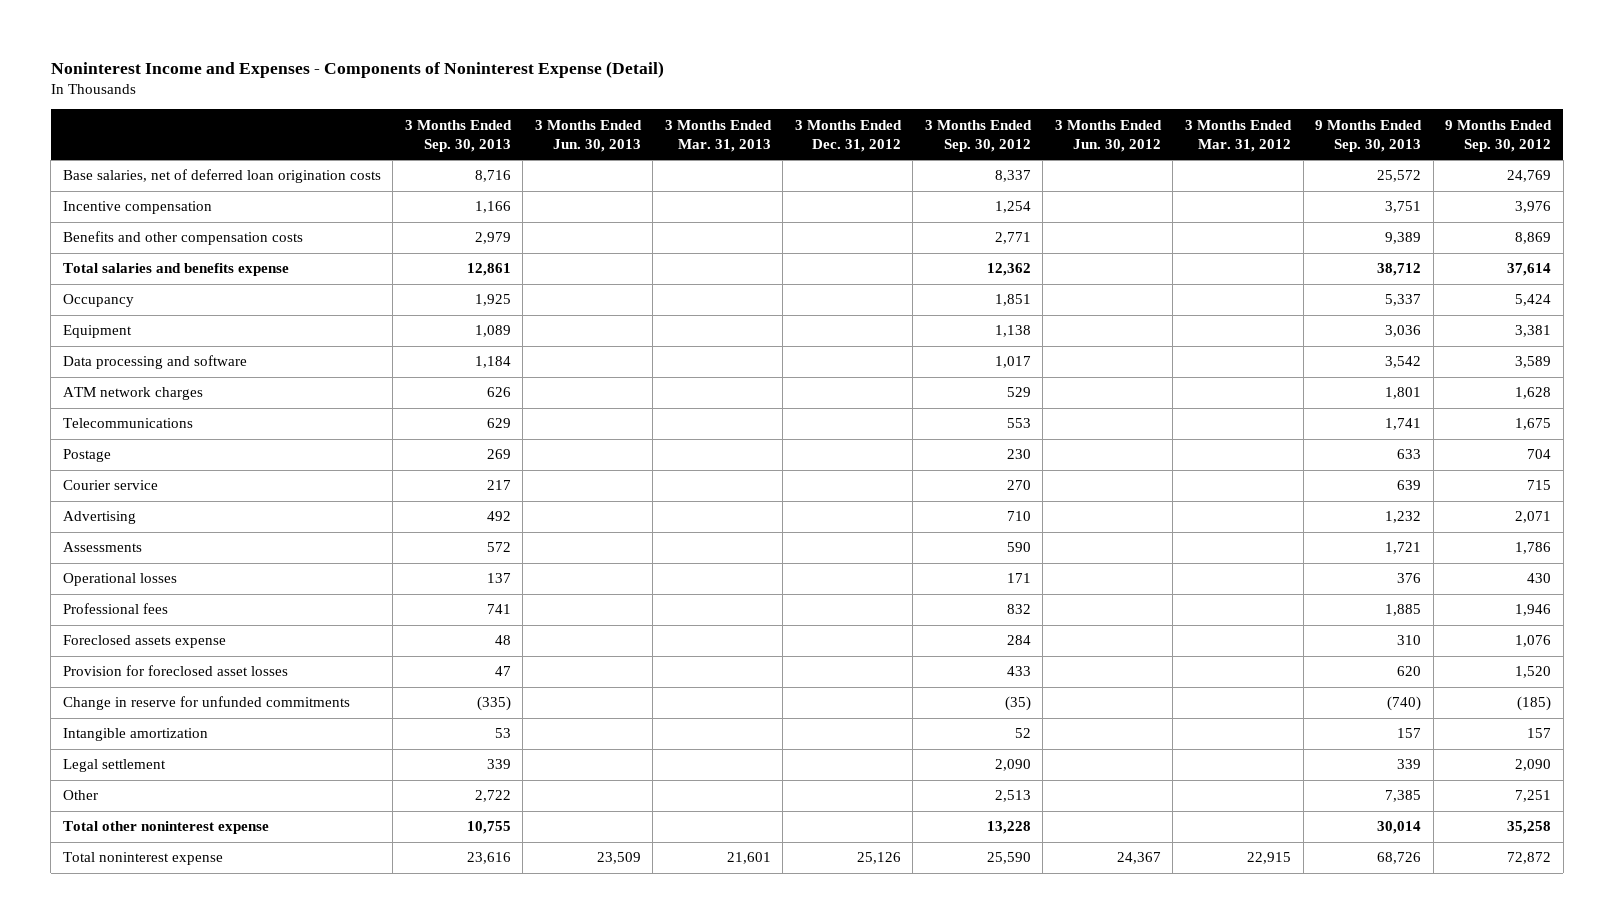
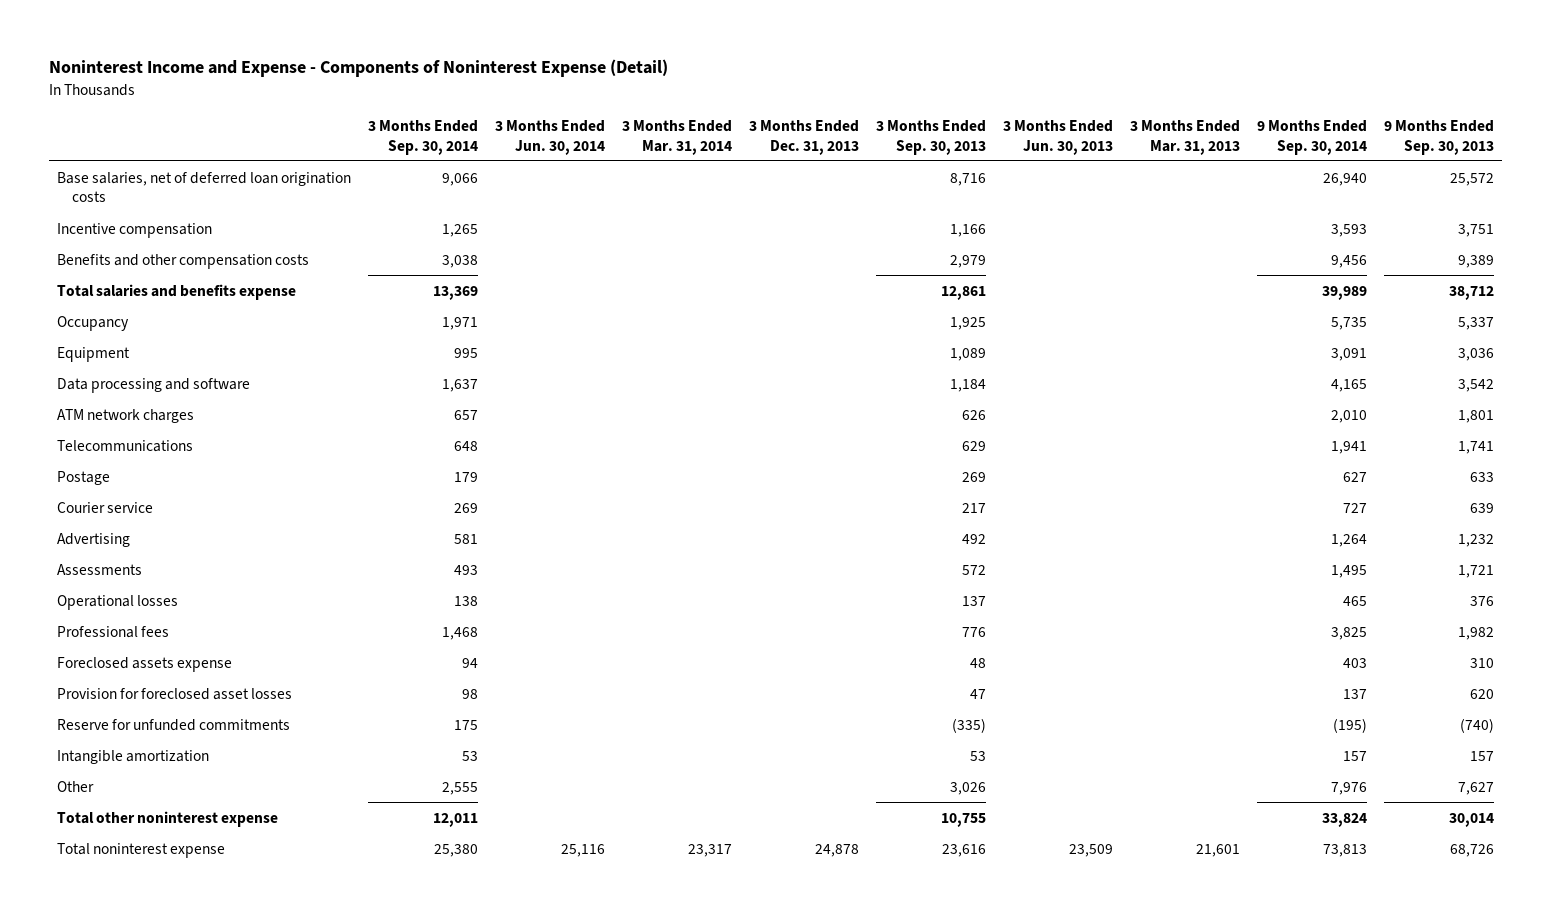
- Noninterest Income and Expenses - Components of Noninterest Expense (Detail)
+ Noninterest Income and Expense - Components of Noninterest Expense (Detail)
- | 3 Months Ended Sep. 30, 2013 | 3 Months Ended Jun. 30, 2013 | 3 Months Ended Mar. 31, 2013 | 3 Months Ended Dec. 31, 2012 | 3 Months Ended Sep. 30, 2012 | 3 Months Ended Jun. 30, 2012 | 3 Months Ended Mar. 31, 2012 | 9 Months Ended Sep. 30, 2013 | 9 Months Ended Sep. 30, 2012
+ | 3 Months Ended Sep. 30, 2014 | 3 Months Ended Jun. 30, 2014 | 3 Months Ended Mar. 31, 2014 | 3 Months Ended Dec. 31, 2013 | 3 Months Ended Sep. 30, 2013 | 3 Months Ended Jun. 30, 2013 | 3 Months Ended Mar. 31, 2013 | 9 Months Ended Sep. 30, 2014 | 9 Months Ended Sep. 30, 2013
- Professional fees | 741 | | | | 832 | | | 1,885 | 1,946
+ Professional fees | 1,468 | | | | 776 | | | 3,825 | 1,982
- Change in reserve for unfunded commitments | (335) | | | | (35) | | | (740) | (185)
+ Reserve for unfunded commitments | 175 | | | | (335) | | | (195) | (740)
- Legal settlement | 339 | | | | 2,090 | | | 339 | 2,090
- Other | 2,722 | | | | 2,513 | | | 7,385 | 7,251
+ Other | 2,555 | | | | 3,026 | | | 7,976 | 7,627

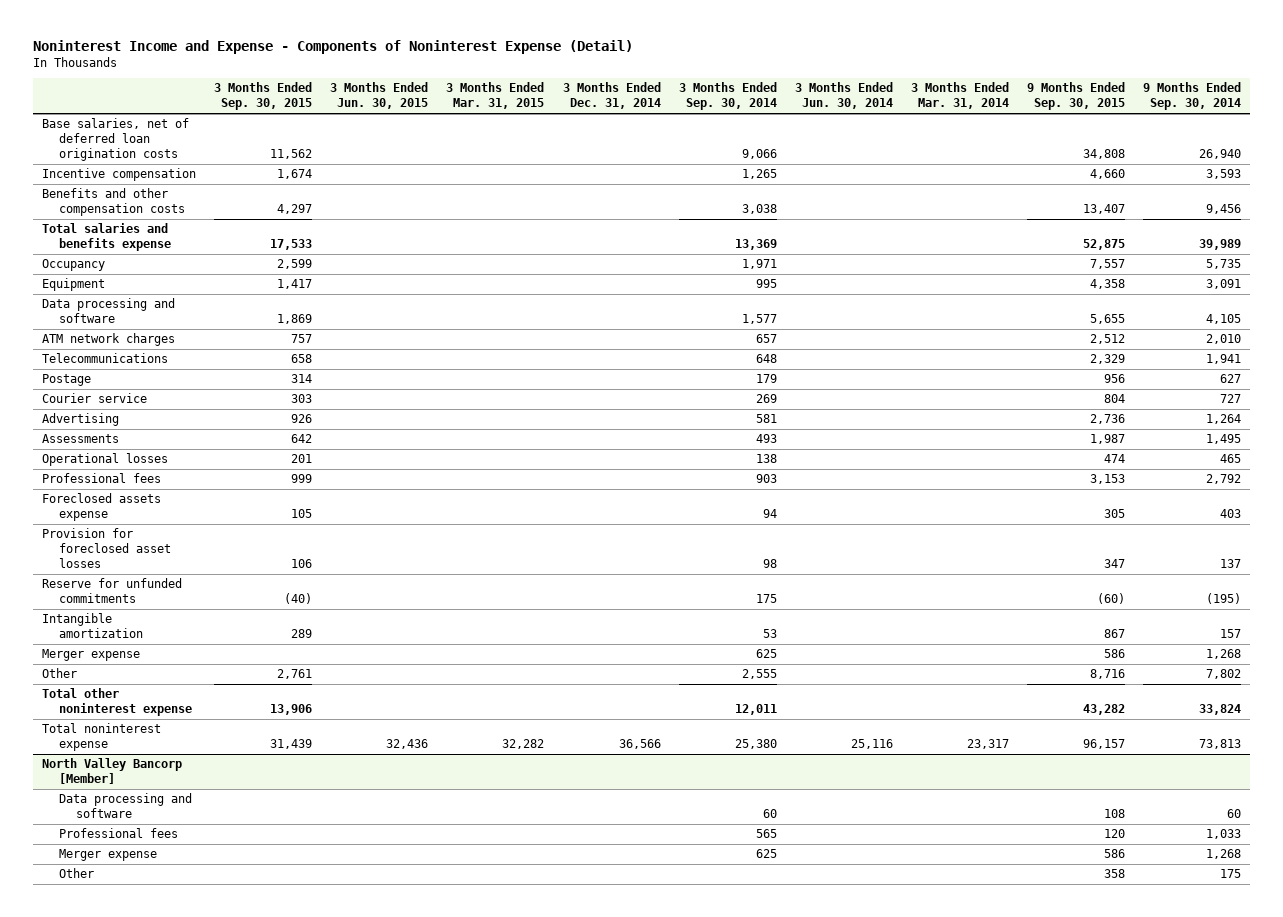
- | 3 Months Ended Sep. 30, 2014 | 3 Months Ended Jun. 30, 2014 | 3 Months Ended Mar. 31, 2014 | 3 Months Ended Dec. 31, 2013 | 3 Months Ended Sep. 30, 2013 | 3 Months Ended Jun. 30, 2013 | 3 Months Ended Mar. 31, 2013 | 9 Months Ended Sep. 30, 2014 | 9 Months Ended Sep. 30, 2013
+ | 3 Months Ended Sep. 30, 2015 | 3 Months Ended Jun. 30, 2015 | 3 Months Ended Mar. 31, 2015 | 3 Months Ended Dec. 31, 2014 | 3 Months Ended Sep. 30, 2014 | 3 Months Ended Jun. 30, 2014 | 3 Months Ended Mar. 31, 2014 | 9 Months Ended Sep. 30, 2015 | 9 Months Ended Sep. 30, 2014
- Data processing and software | 1,637 | | | | 1,184 | | | 4,165 | 3,542
+ Data processing and software | 1,869 | | | | 1,577 | | | 5,655 | 4,105
- Professional fees | 1,468 | | | | 776 | | | 3,825 | 1,982
+ Professional fees | 999 | | | | 903 | | | 3,153 | 2,792
- Other | 2,555 | | | | 3,026 | | | 7,976 | 7,627
+ Merger expense | | | | | 625 | | | 586 | 1,268
+ Other | 2,761 | | | | 2,555 | | | 8,716 | 7,802
+ North Valley Bancorp [Member]
+ Data processing and software | | | | | 60 | | | 108 | 60
+ Professional fees | | | | | 565 | | | 120 | 1,033
+ Merger expense | | | | | 625 | | | 586 | 1,268
+ Other | | | | | | | | 358 | 175

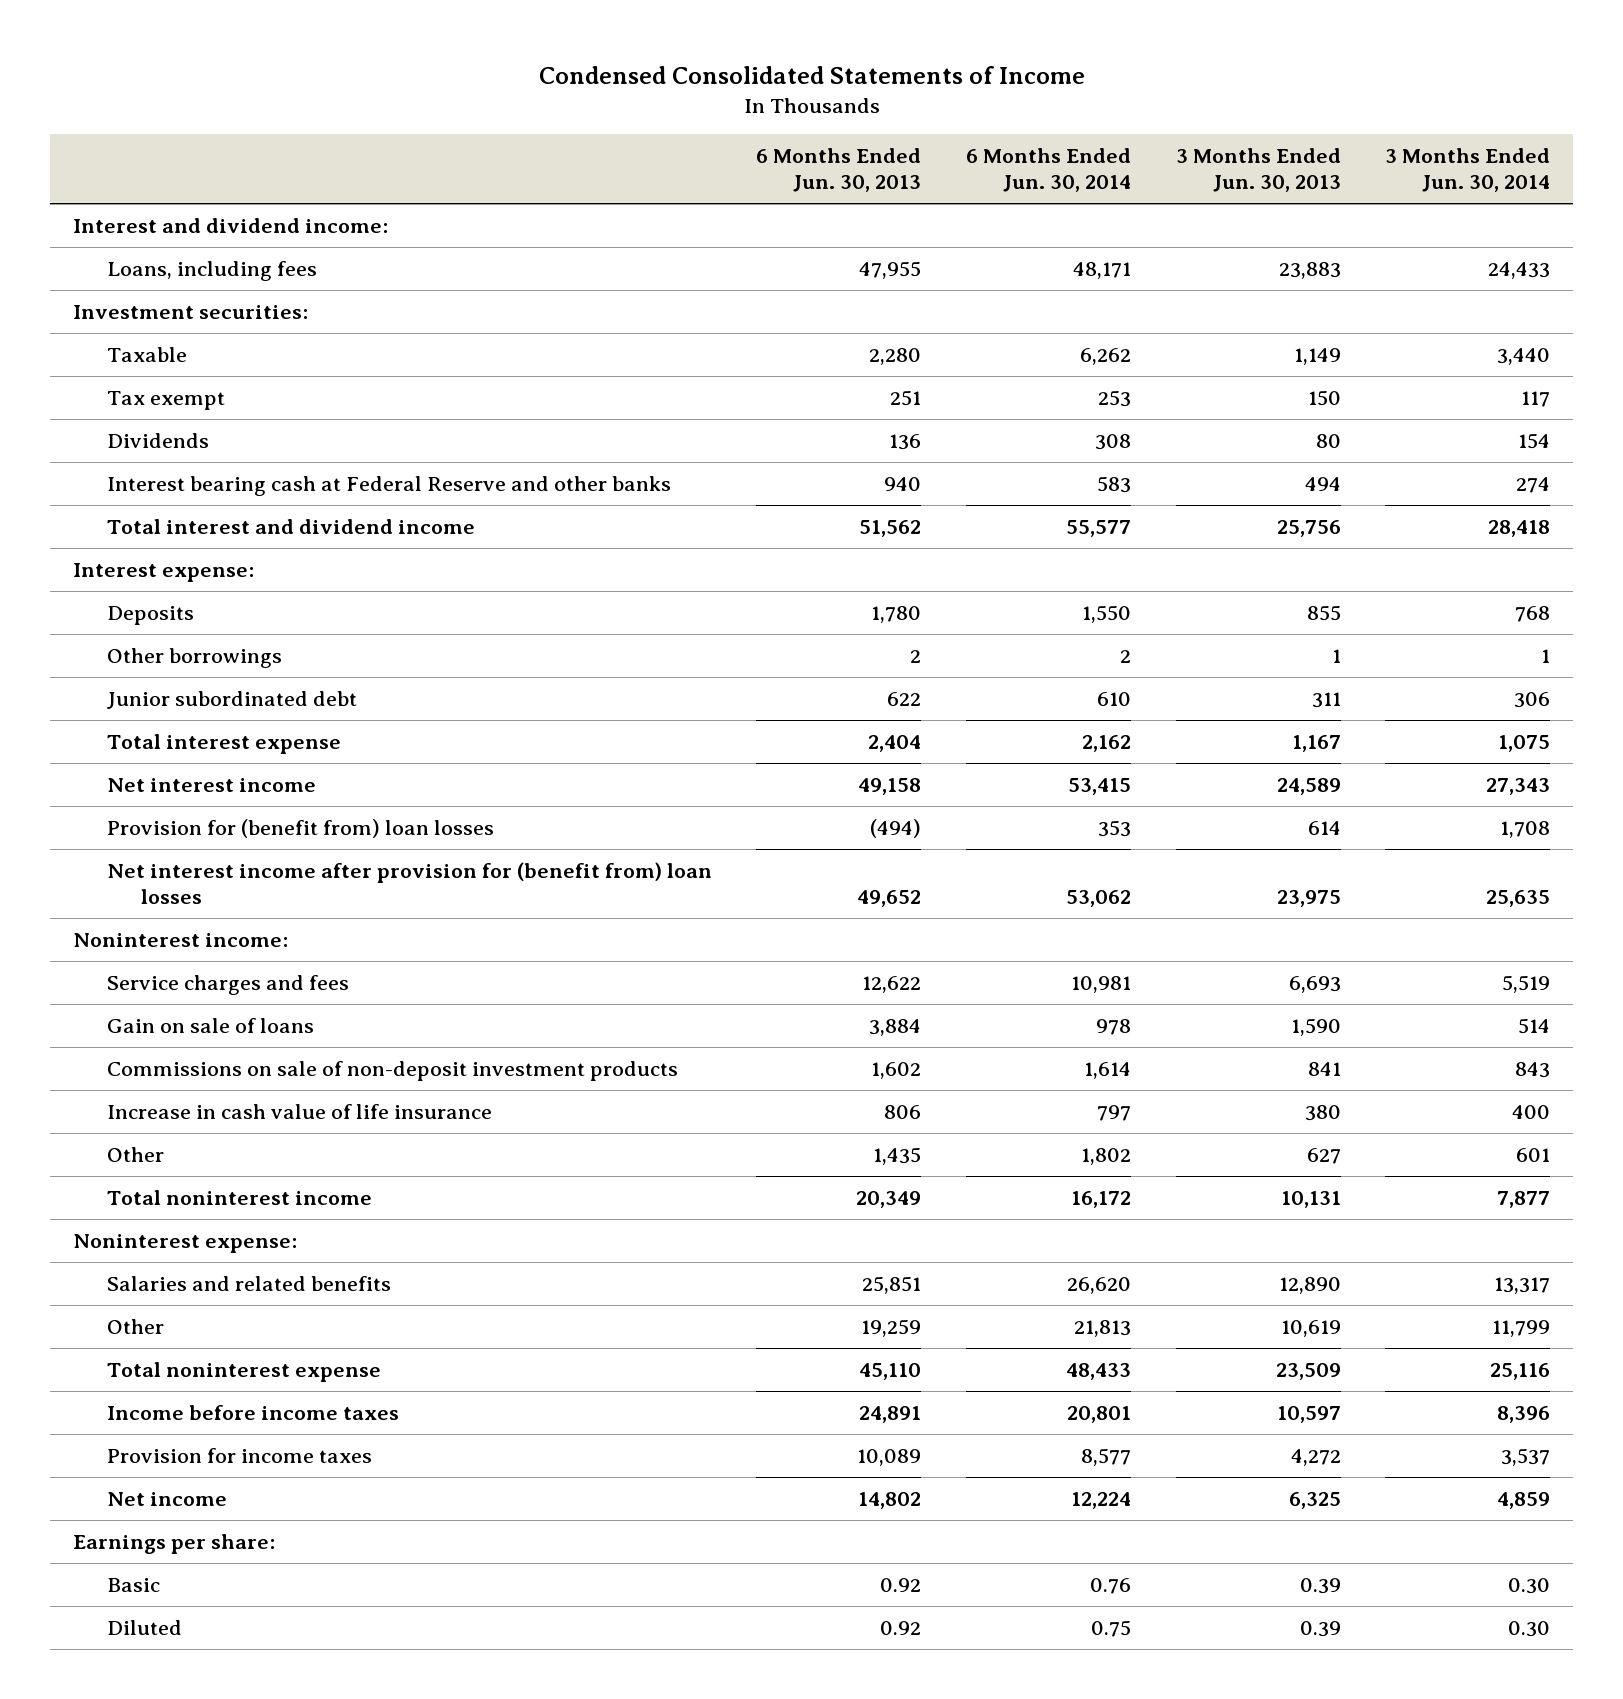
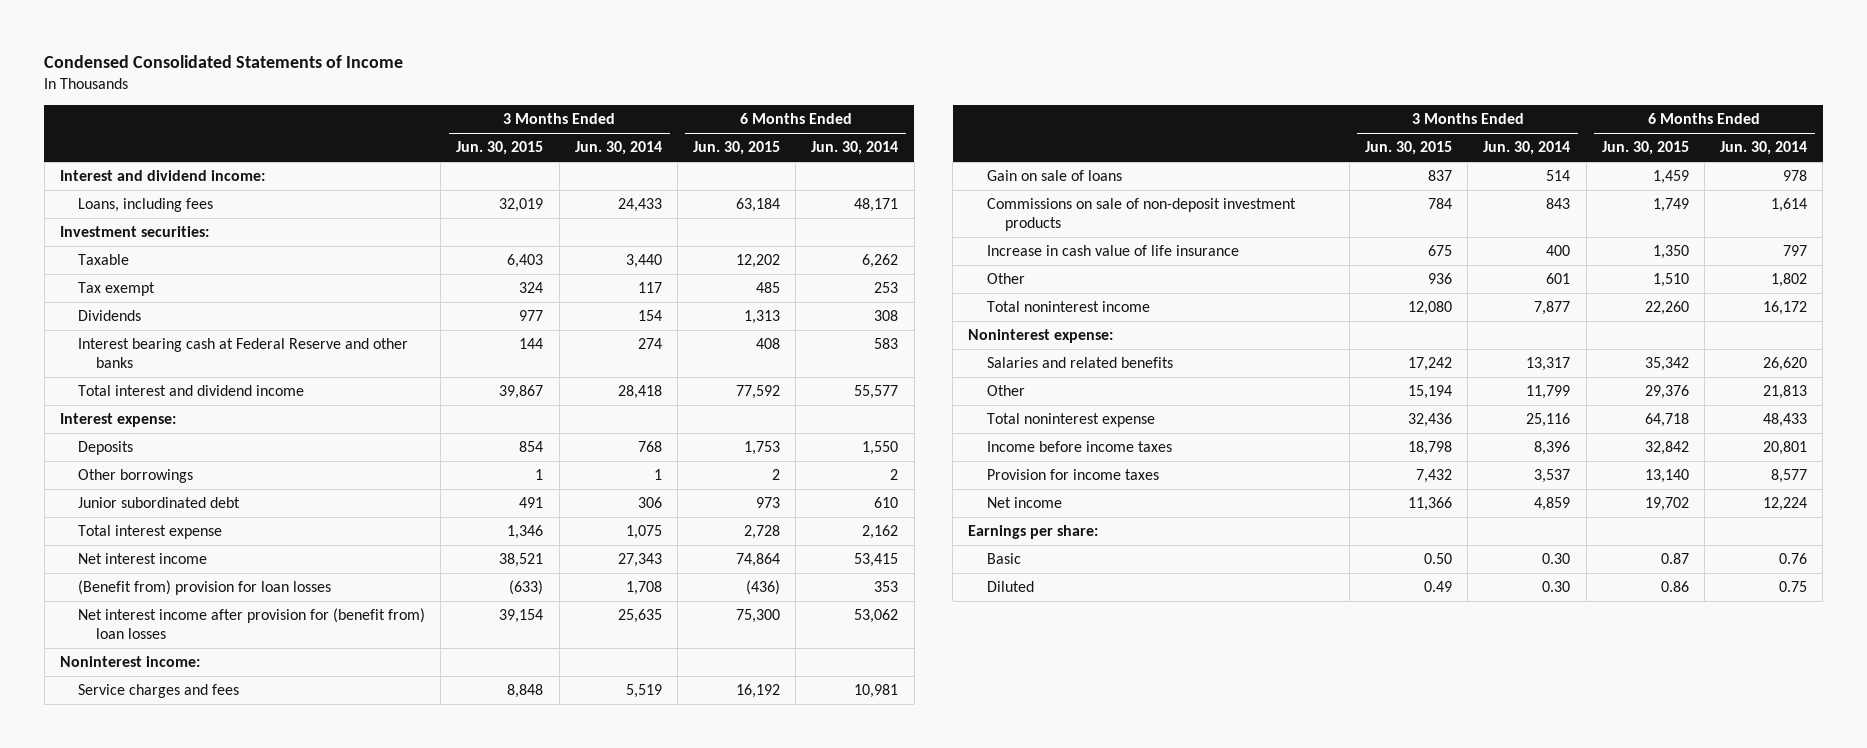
- | 6 Months Ended Jun. 30, 2013 | 6 Months Ended Jun. 30, 2014 | 3 Months Ended Jun. 30, 2013 | 3 Months Ended Jun. 30, 2014
+ | 3 Months Ended Jun. 30, 2015 | 3 Months Ended Jun. 30, 2014 | 6 Months Ended Jun. 30, 2015 | 6 Months Ended Jun. 30, 2014
- Provision for (benefit from) loan losses | (494) | 353 | 614 | 1,708
+ (Benefit from) provision for loan losses | (633) | 1,708 | (436) | 353

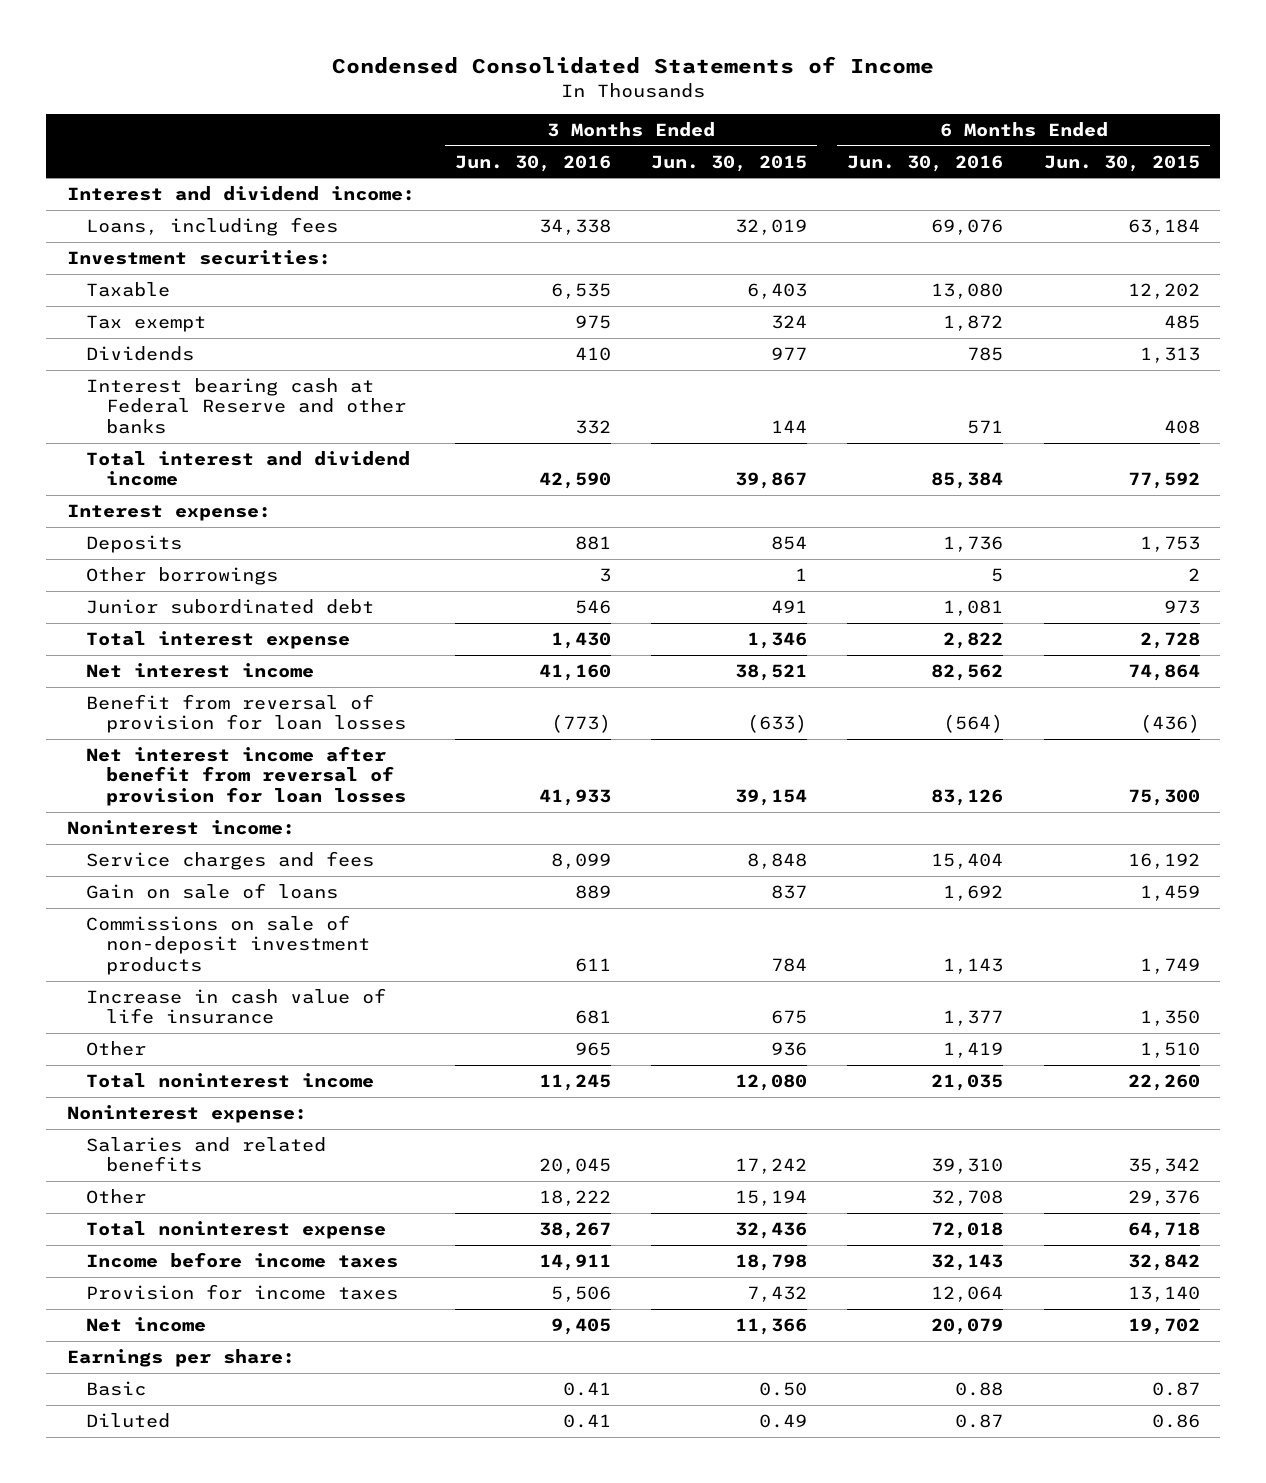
- | 3 Months Ended Jun. 30, 2015 | 3 Months Ended Jun. 30, 2014 | 6 Months Ended Jun. 30, 2015 | 6 Months Ended Jun. 30, 2014
+ | 3 Months Ended Jun. 30, 2016 | 3 Months Ended Jun. 30, 2015 | 6 Months Ended Jun. 30, 2016 | 6 Months Ended Jun. 30, 2015
- (Benefit from) provision for loan losses | (633) | 1,708 | (436) | 353
- Net interest income after provision for (benefit from) loan losses | 39,154 | 25,635 | 75,300 | 53,062
+ Benefit from reversal of provision for loan losses | (773) | (633) | (564) | (436)
+ Net interest income after benefit from reversal of provision for loan losses | 41,933 | 39,154 | 83,126 | 75,300

